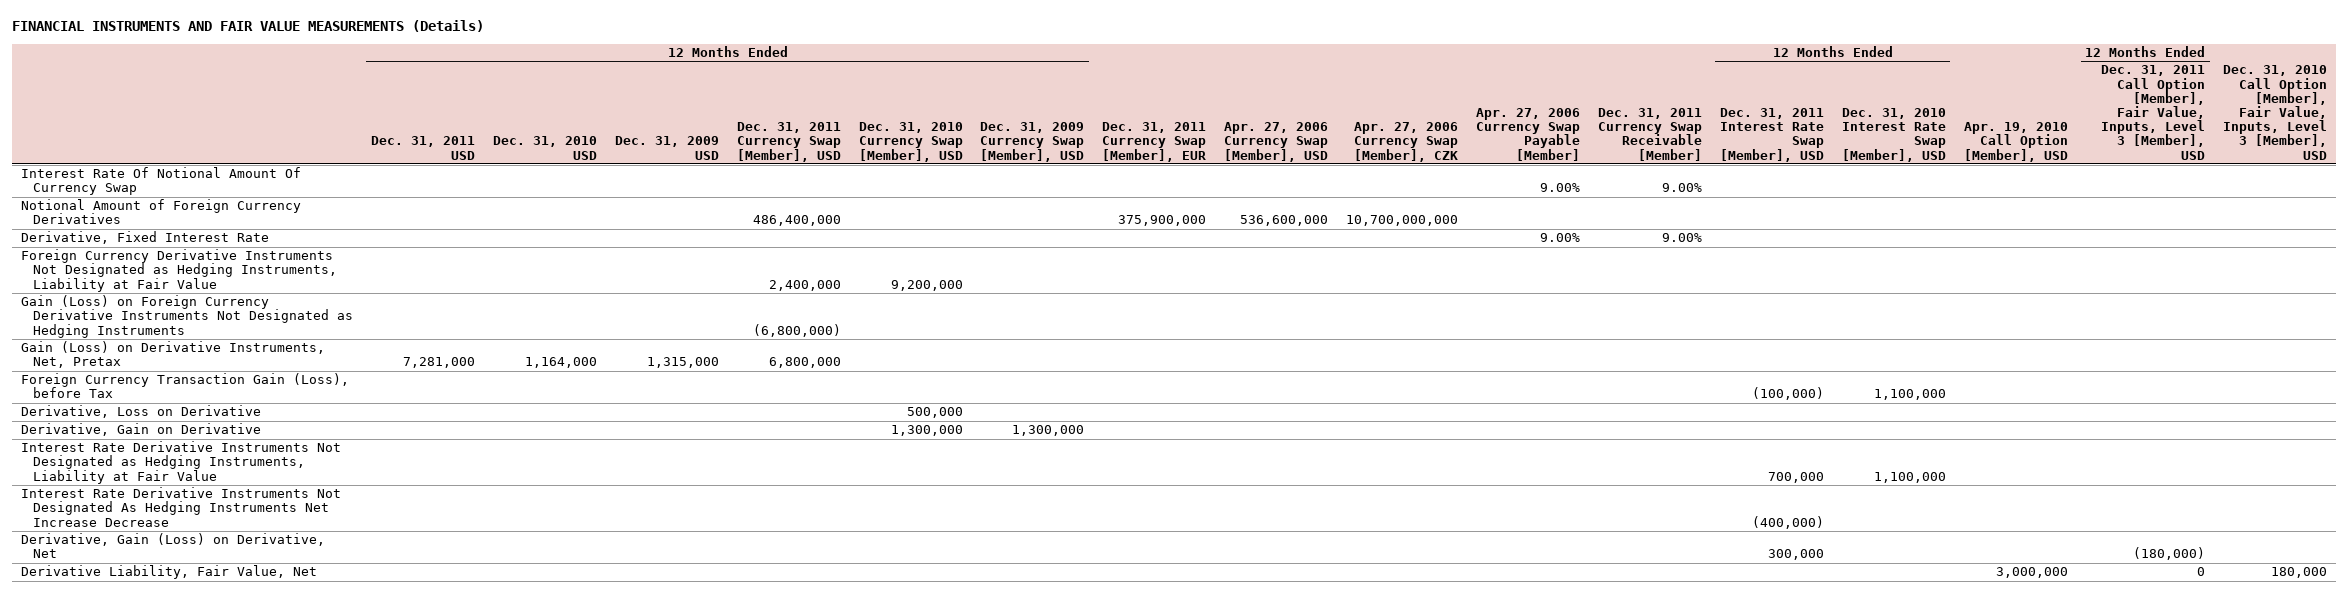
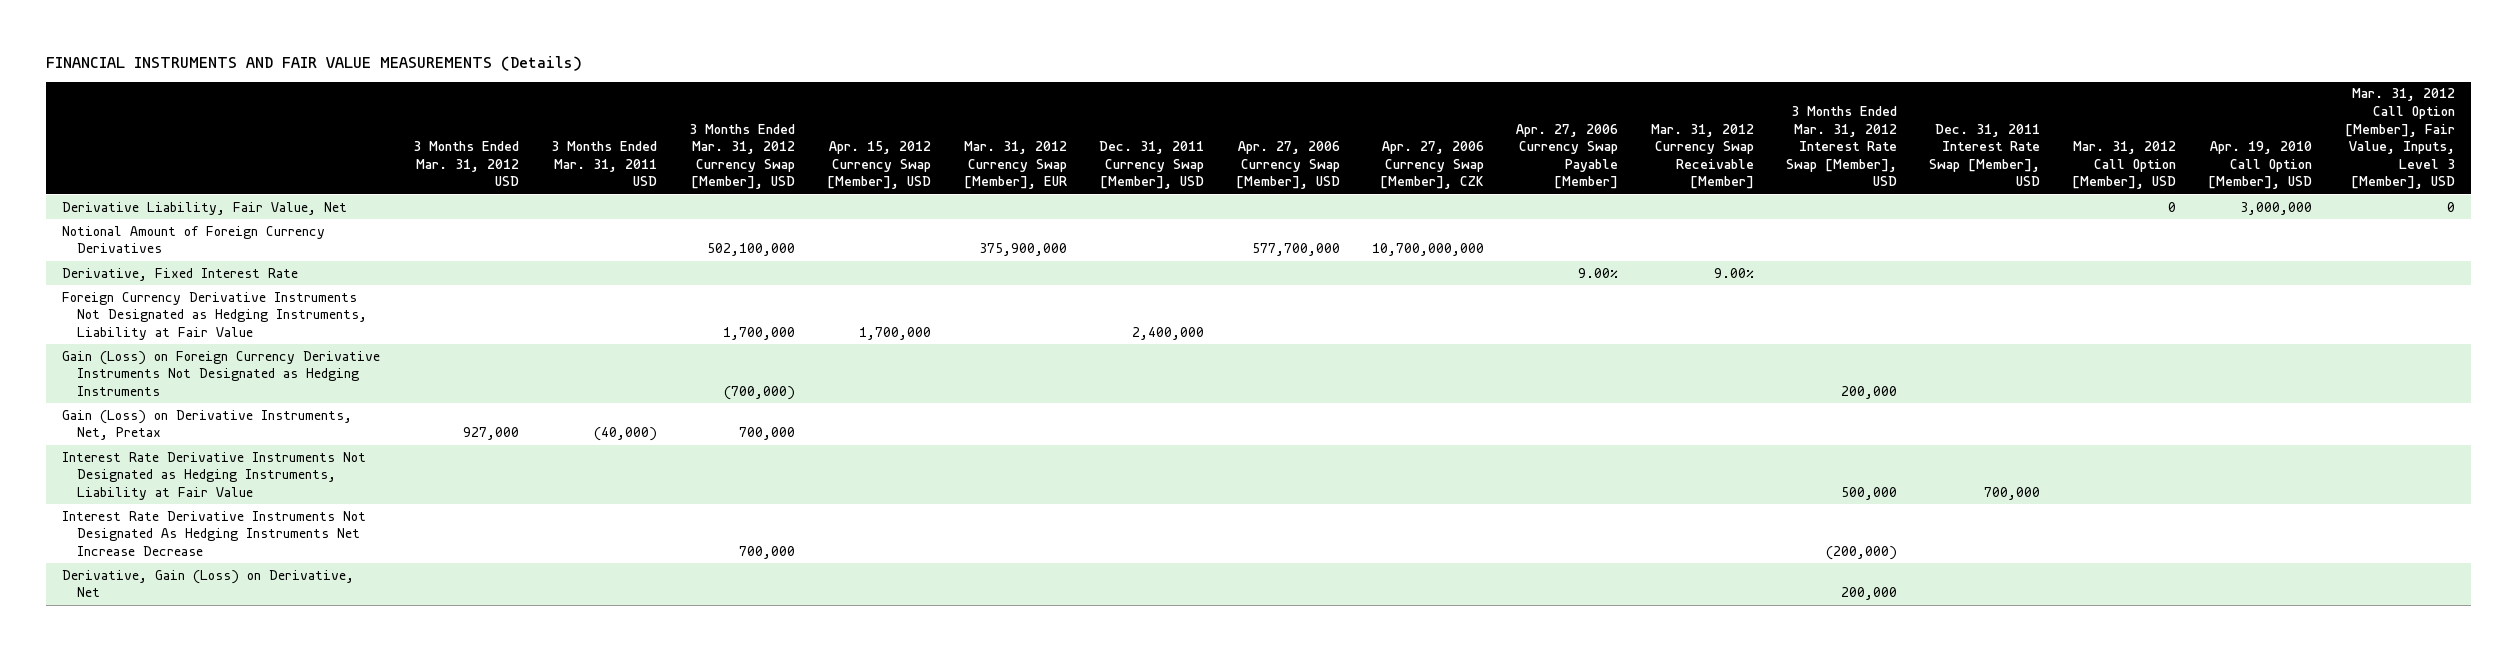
- | 12 Months Ended Dec. 31, 2011 USD | 12 Months Ended Dec. 31, 2010 USD | 12 Months Ended Dec. 31, 2009 USD | 12 Months Ended Dec. 31, 2011 Currency Swap [Member], USD | 12 Months Ended Dec. 31, 2010 Currency Swap [Member], USD | 12 Months Ended Dec. 31, 2009 Currency Swap [Member], USD | Dec. 31, 2011 Currency Swap [Member], EUR | Apr. 27, 2006 Currency Swap [Member], USD | Apr. 27, 2006 Currency Swap [Member], CZK | Apr. 27, 2006 Currency Swap Payable [Member] | Dec. 31, 2011 Currency Swap Receivable [Member] | 12 Months Ended Dec. 31, 2011 Interest Rate Swap [Member], USD | 12 Months Ended Dec. 31, 2010 Interest Rate Swap [Member], USD | Apr. 19, 2010 Call Option [Member], USD | 12 Months Ended Dec. 31, 2011 Call Option [Member], Fair Value, Inputs, Level 3 [Member], USD | Dec. 31, 2010 Call Option [Member], Fair Value, Inputs, Level 3 [Member], USD
+ | 3 Months Ended Mar. 31, 2012 USD | 3 Months Ended Mar. 31, 2011 USD | 3 Months Ended Mar. 31, 2012 Currency Swap [Member], USD | Apr. 15, 2012 Currency Swap [Member], USD | Mar. 31, 2012 Currency Swap [Member], EUR | Dec. 31, 2011 Currency Swap [Member], USD | Apr. 27, 2006 Currency Swap [Member], USD | Apr. 27, 2006 Currency Swap [Member], CZK | Apr. 27, 2006 Currency Swap Payable [Member] | Mar. 31, 2012 Currency Swap Receivable [Member] | 3 Months Ended Mar. 31, 2012 Interest Rate Swap [Member], USD | Dec. 31, 2011 Interest Rate Swap [Member], USD | Mar. 31, 2012 Call Option [Member], USD | Apr. 19, 2010 Call Option [Member], USD | Mar. 31, 2012 Call Option [Member], Fair Value, Inputs, Level 3 [Member], USD
- Interest Rate Of Notional Amount Of Currency Swap | | | | | | | | | | 9.00% | 9.00% | | | | |
- Notional Amount of Foreign Currency Derivatives | | | | 486,400,000 | | | 375,900,000 | 536,600,000 | 10,700,000,000 | | | | | | |
moved up: Derivative Liability, Fair Value, Net | | | | | | | | | | | | | 0 | 3,000,000 | 0
+ Notional Amount of Foreign Currency Derivatives | | | 502,100,000 | | 375,900,000 | | 577,700,000 | 10,700,000,000 | | | | | | |
- Foreign Currency Transaction Gain (Loss), before Tax | | | | | | | | | | | | (100,000) | 1,100,000 | | |
- Derivative, Loss on Derivative | | | | | 500,000 | | | | | | | | | | |
- Derivative, Gain on Derivative | | | | | 1,300,000 | 1,300,000 | | | | | | | | | |

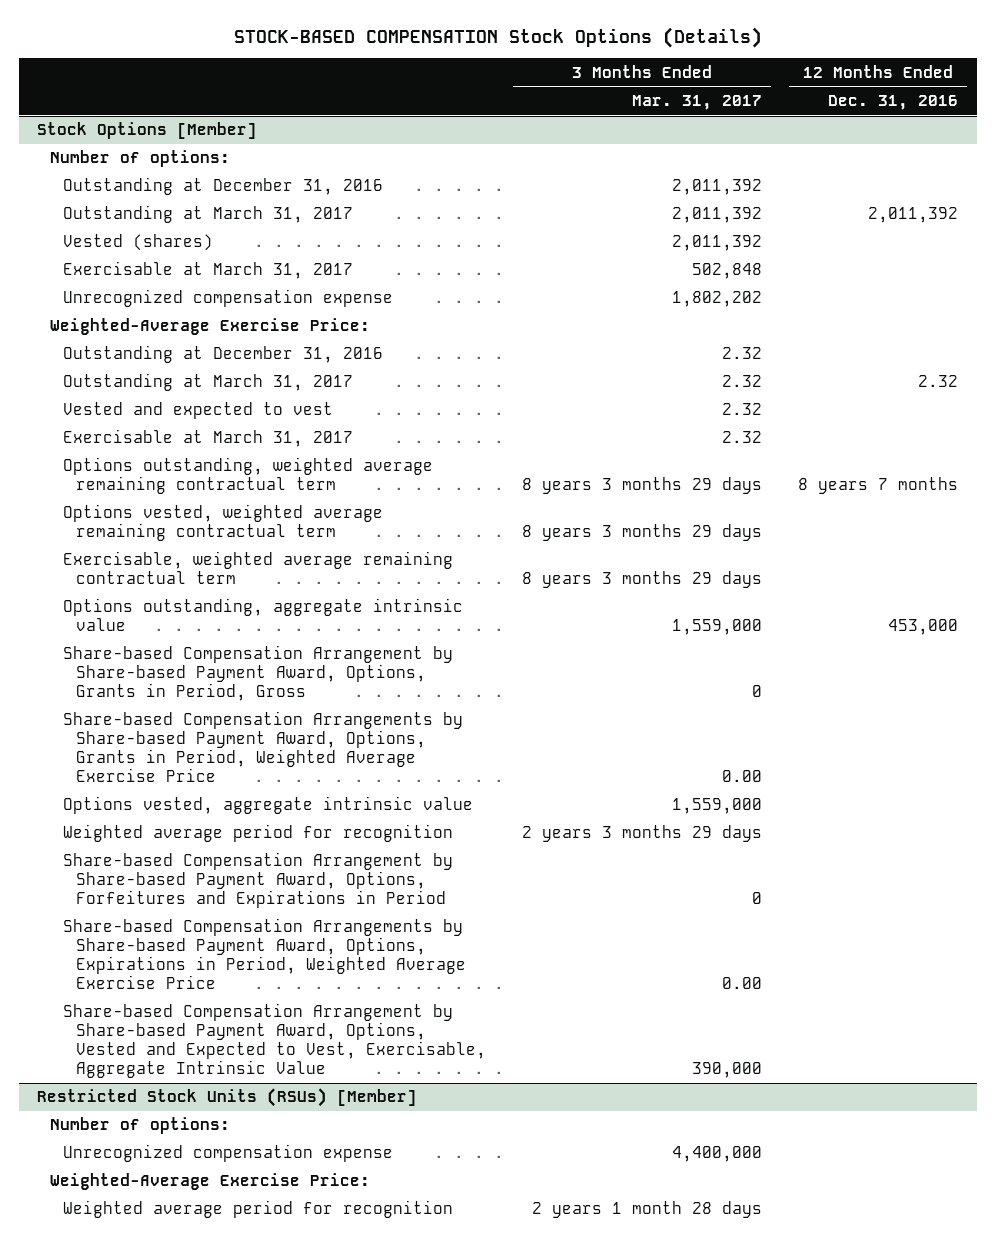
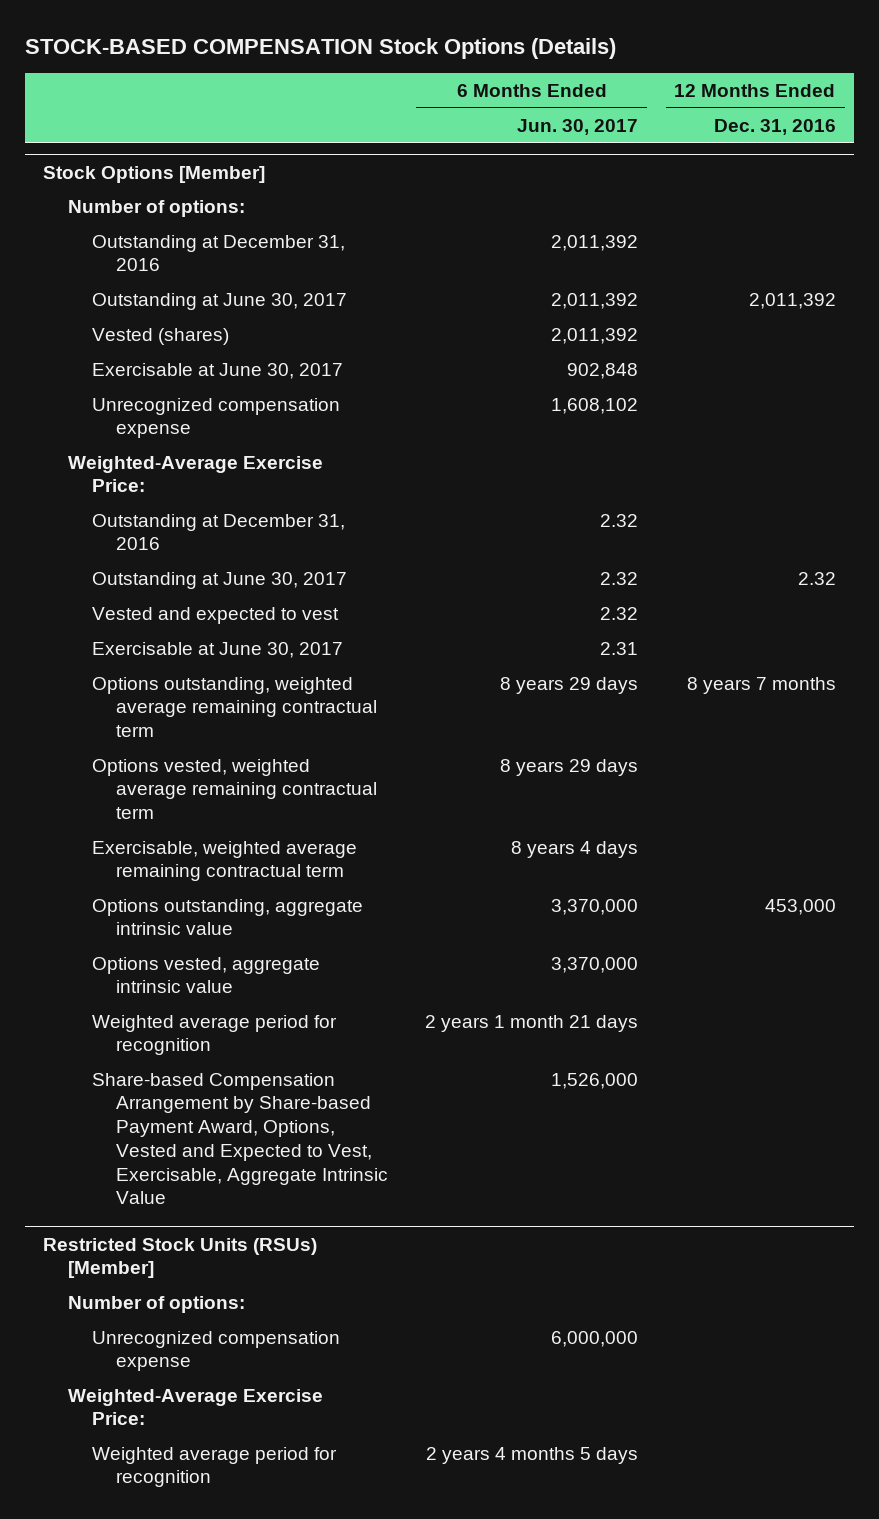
- | 3 Months Ended Mar. 31, 2017 | 12 Months Ended Dec. 31, 2016
+ | 6 Months Ended Jun. 30, 2017 | 12 Months Ended Dec. 31, 2016
@ Stock Options [Member]
- Outstanding at March 31, 2017 | 2,011,392 | 2,011,392
+ Outstanding at June 30, 2017 | 2,011,392 | 2,011,392
- Exercisable at March 31, 2017 | 502,848 |
+ Exercisable at June 30, 2017 | 902,848 |
- Outstanding at March 31, 2017 | 2.32 | 2.32
+ Outstanding at June 30, 2017 | 2.32 | 2.32
- Exercisable at March 31, 2017 | 2.32 |
+ Exercisable at June 30, 2017 | 2.31 |
- Share-based Compensation Arrangement by Share-based Payment Award, Options, Grants in Period, Gross | 0 |
- Share-based Compensation Arrangements by Share-based Payment Award, Options, Grants in Period, Weighted Average Exercise Price | 0.00 |
- Share-based Compensation Arrangement by Share-based Payment Award, Options, Forfeitures and Expirations in Period | 0 |
- Share-based Compensation Arrangements by Share-based Payment Award, Options, Expirations in Period, Weighted Average Exercise Price | 0.00 |

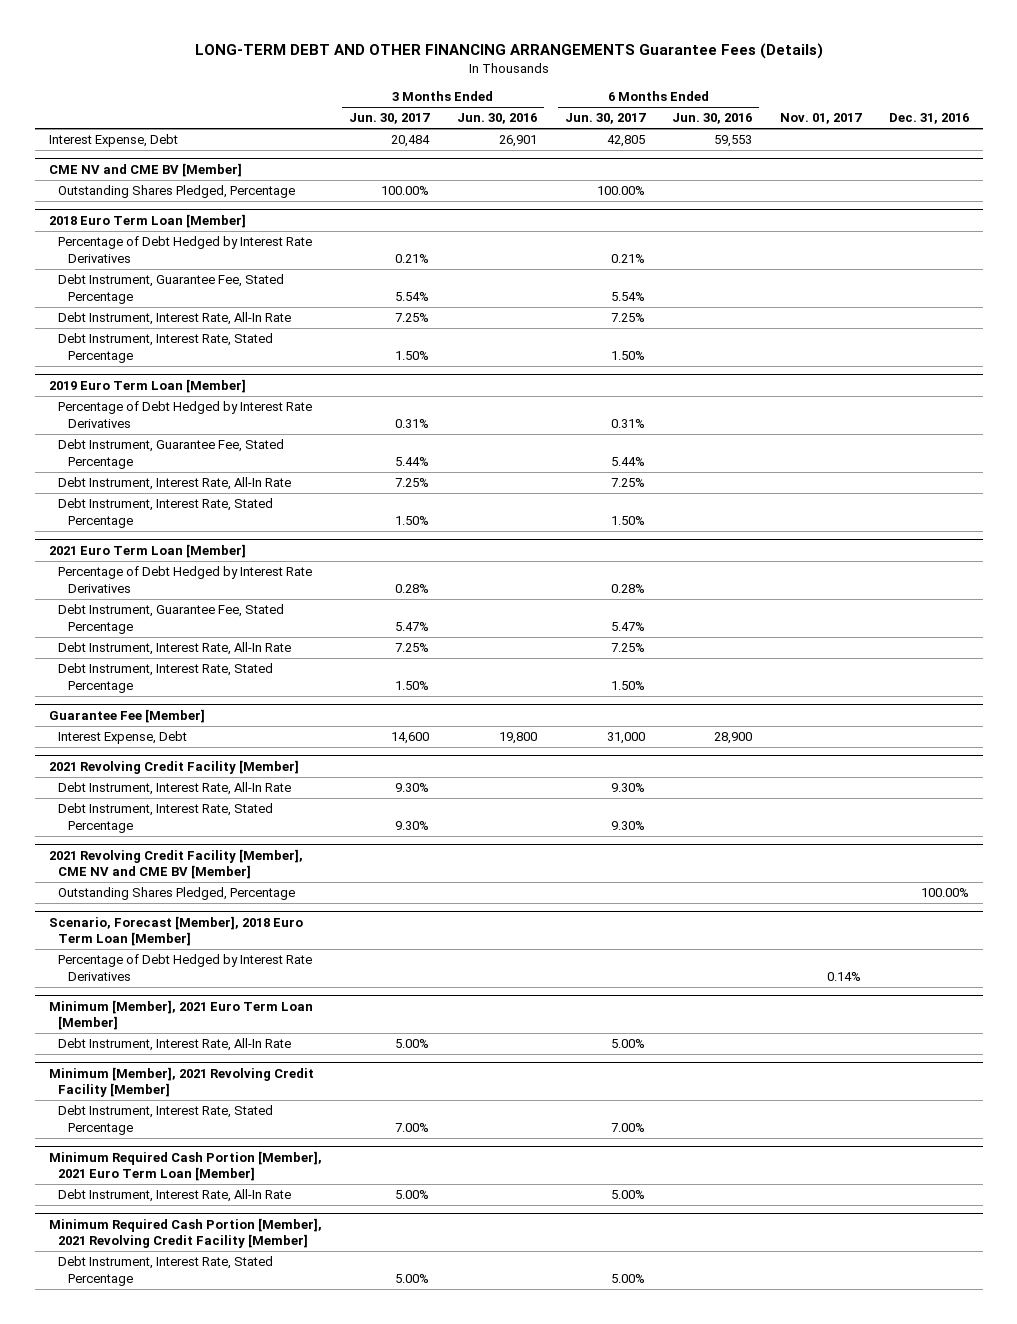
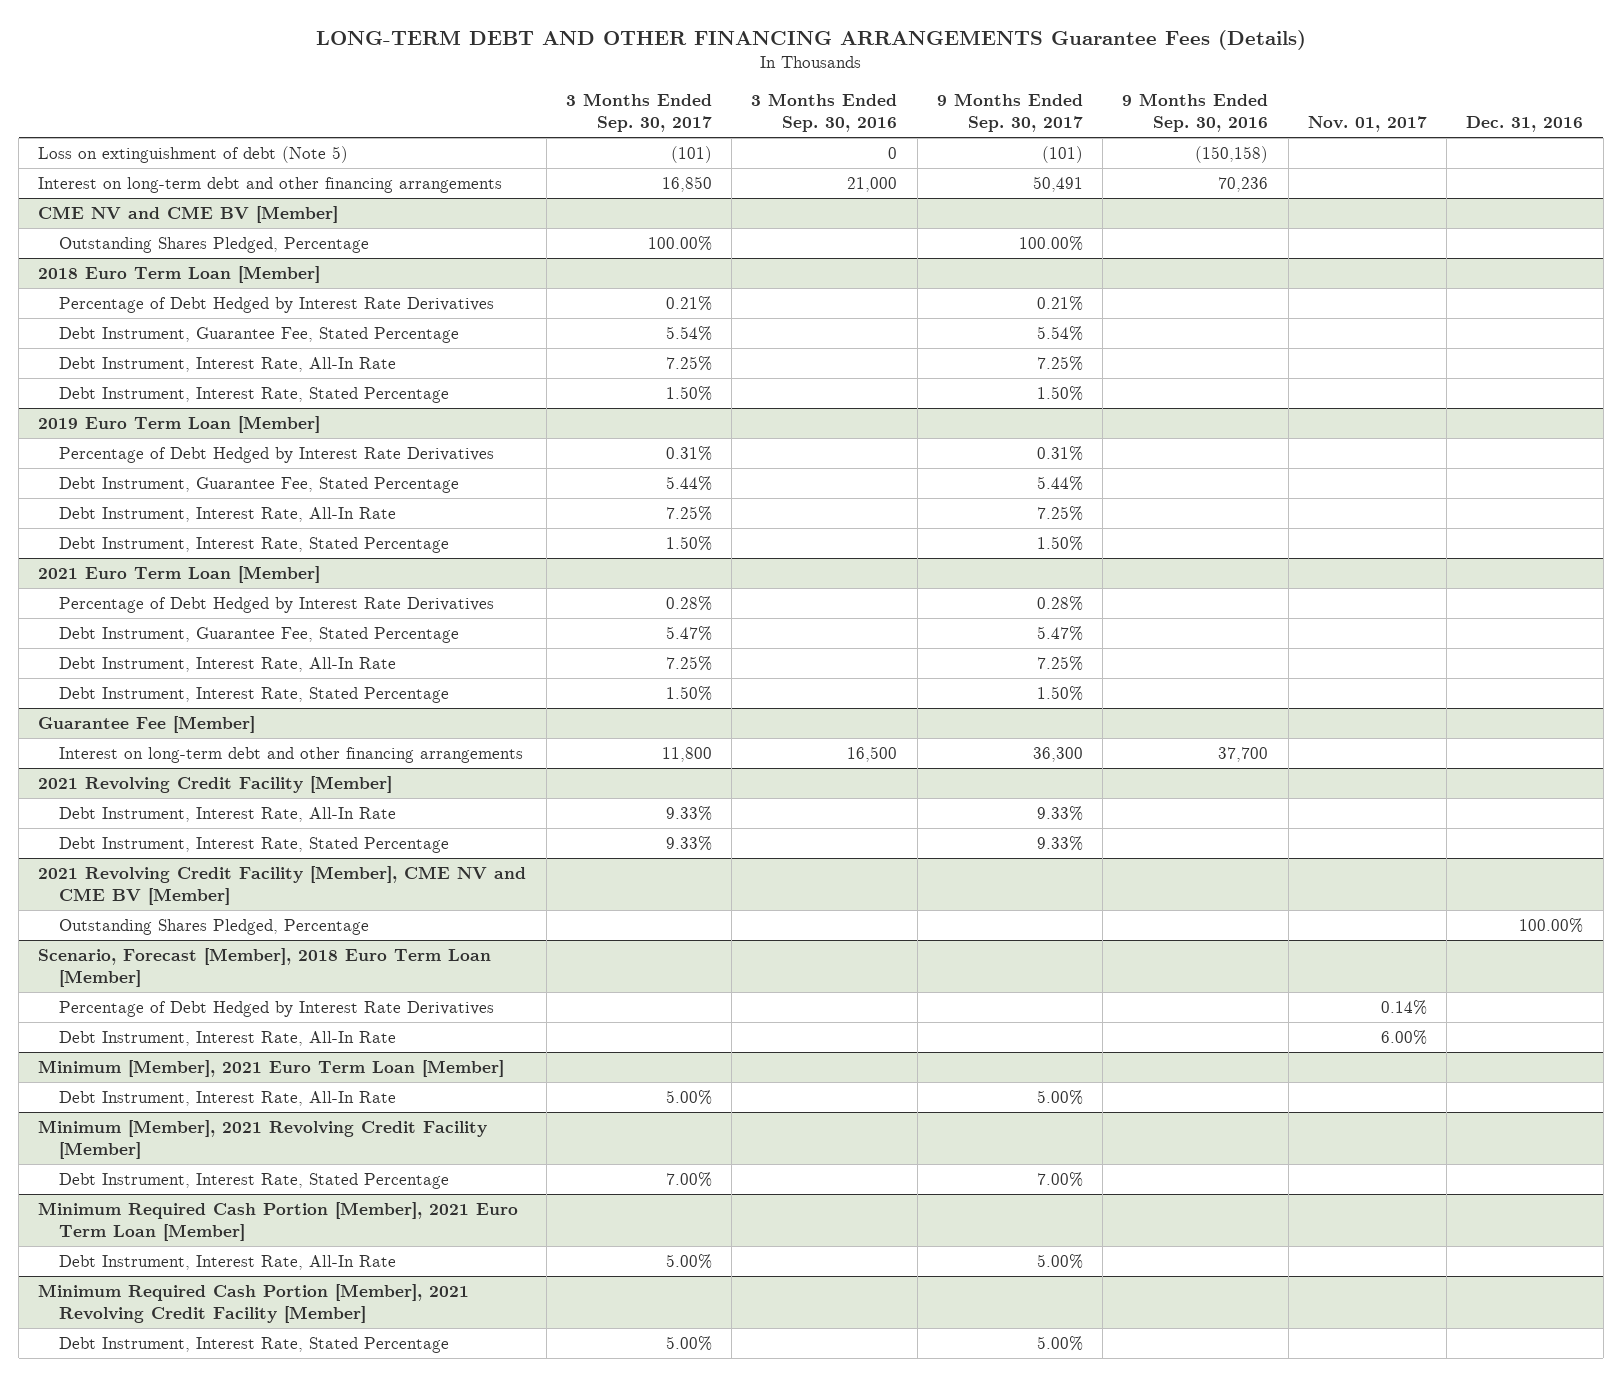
- | 3 Months Ended Jun. 30, 2017 | 3 Months Ended Jun. 30, 2016 | 6 Months Ended Jun. 30, 2017 | 6 Months Ended Jun. 30, 2016 | Nov. 01, 2017 | Dec. 31, 2016
+ | 3 Months Ended Sep. 30, 2017 | 3 Months Ended Sep. 30, 2016 | 9 Months Ended Sep. 30, 2017 | 9 Months Ended Sep. 30, 2016 | Nov. 01, 2017 | Dec. 31, 2016
- Interest Expense, Debt | 20,484 | 26,901 | 42,805 | 59,553 | |
+ Loss on extinguishment of debt (Note 5) | (101) | 0 | (101) | (150,158) | |
+ Interest on long-term debt and other financing arrangements | 16,850 | 21,000 | 50,491 | 70,236 | |
@ Guarantee Fee [Member]
- Interest Expense, Debt | 14,600 | 19,800 | 31,000 | 28,900 | |
+ Interest on long-term debt and other financing arrangements | 11,800 | 16,500 | 36,300 | 37,700 | |
@ Scenario, Forecast [Member], 2018 Euro Term Loan [Member]
+ Debt Instrument, Interest Rate, All-In Rate | | | | | 6.00% |

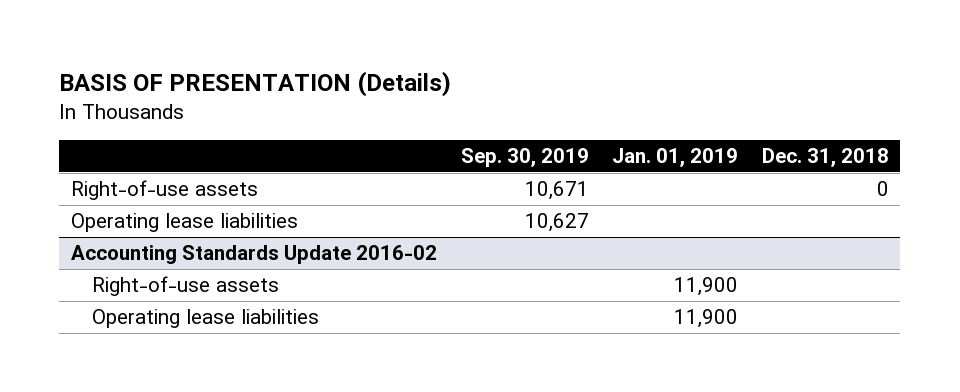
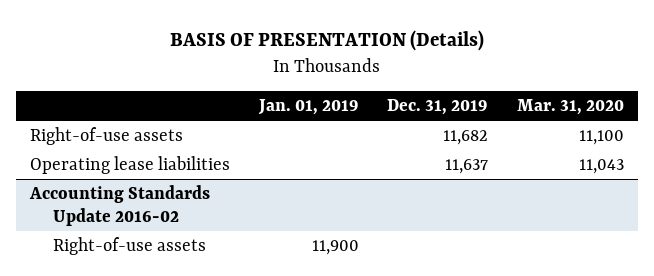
- | Sep. 30, 2019 | Jan. 01, 2019 | Dec. 31, 2018
+ | Jan. 01, 2019 | Dec. 31, 2019 | Mar. 31, 2020
@ Accounting Standards Update 2016-02
- Operating lease liabilities | | 11,900 |

